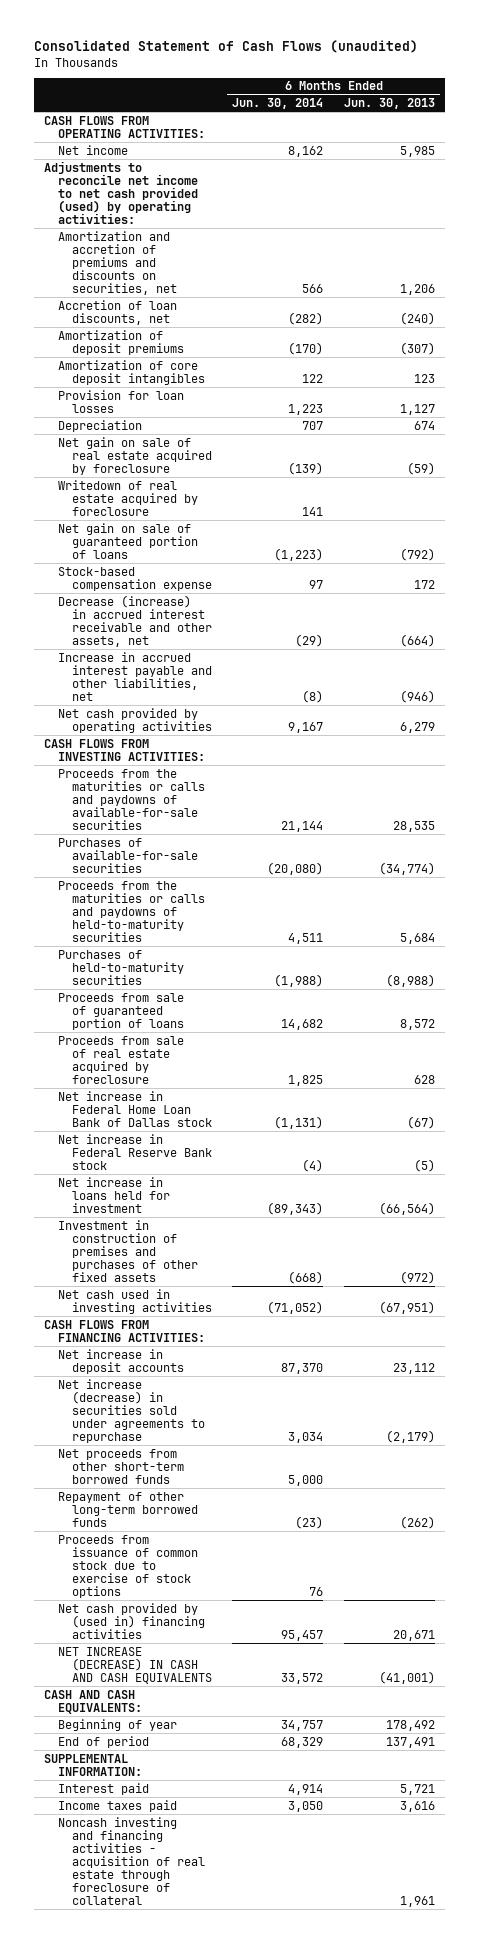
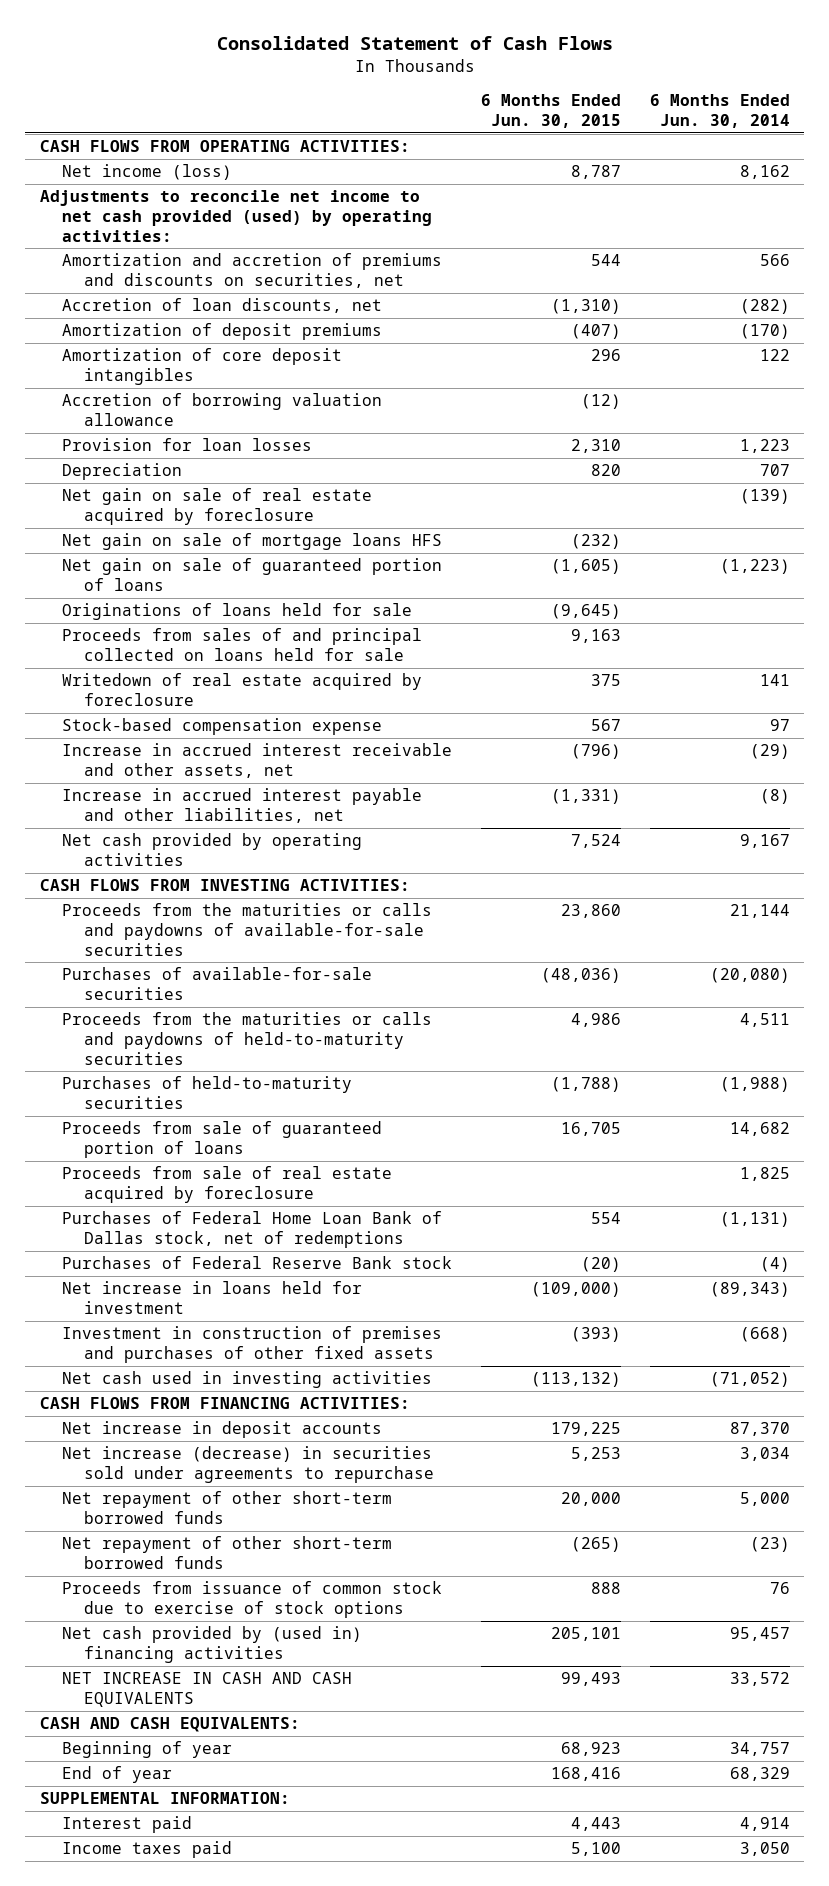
- Consolidated Statement of Cash Flows (unaudited)
+ Consolidated Statement of Cash Flows
- | 6 Months Ended Jun. 30, 2014 | 6 Months Ended Jun. 30, 2013
+ | 6 Months Ended Jun. 30, 2015 | 6 Months Ended Jun. 30, 2014
- Net income | 8,162 | 5,985
+ Net income (loss) | 8,787 | 8,162
+ Accretion of borrowing valuation allowance | (12) |
+ Net gain on sale of mortgage loans HFS | (232) |
+ Originations of loans held for sale | (9,645) |
+ Proceeds from sales of and principal collected on loans held for sale | 9,163 |
moved down: Writedown of real estate acquired by foreclosure | 375 | 141
- Decrease (increase) in accrued interest receivable and other assets, net | (29) | (664)
+ Increase in accrued interest receivable and other assets, net | (796) | (29)
- Net increase in Federal Home Loan Bank of Dallas stock | (1,131) | (67)
- Net increase in Federal Reserve Bank stock | (4) | (5)
+ Purchases of Federal Home Loan Bank of Dallas stock, net of redemptions | 554 | (1,131)
+ Purchases of Federal Reserve Bank stock | (20) | (4)
- Net proceeds from other short-term borrowed funds | 5,000 |
- Repayment of other long-term borrowed funds | (23) | (262)
+ Net repayment of other short-term borrowed funds | 20,000 | 5,000
+ Net repayment of other short-term borrowed funds | (265) | (23)
- NET INCREASE (DECREASE) IN CASH AND CASH EQUIVALENTS | 33,572 | (41,001)
+ NET INCREASE IN CASH AND CASH EQUIVALENTS | 99,493 | 33,572
- End of period | 68,329 | 137,491
+ End of year | 168,416 | 68,329
- Noncash investing and financing activities - acquisition of real estate through foreclosure of collateral | | 1,961

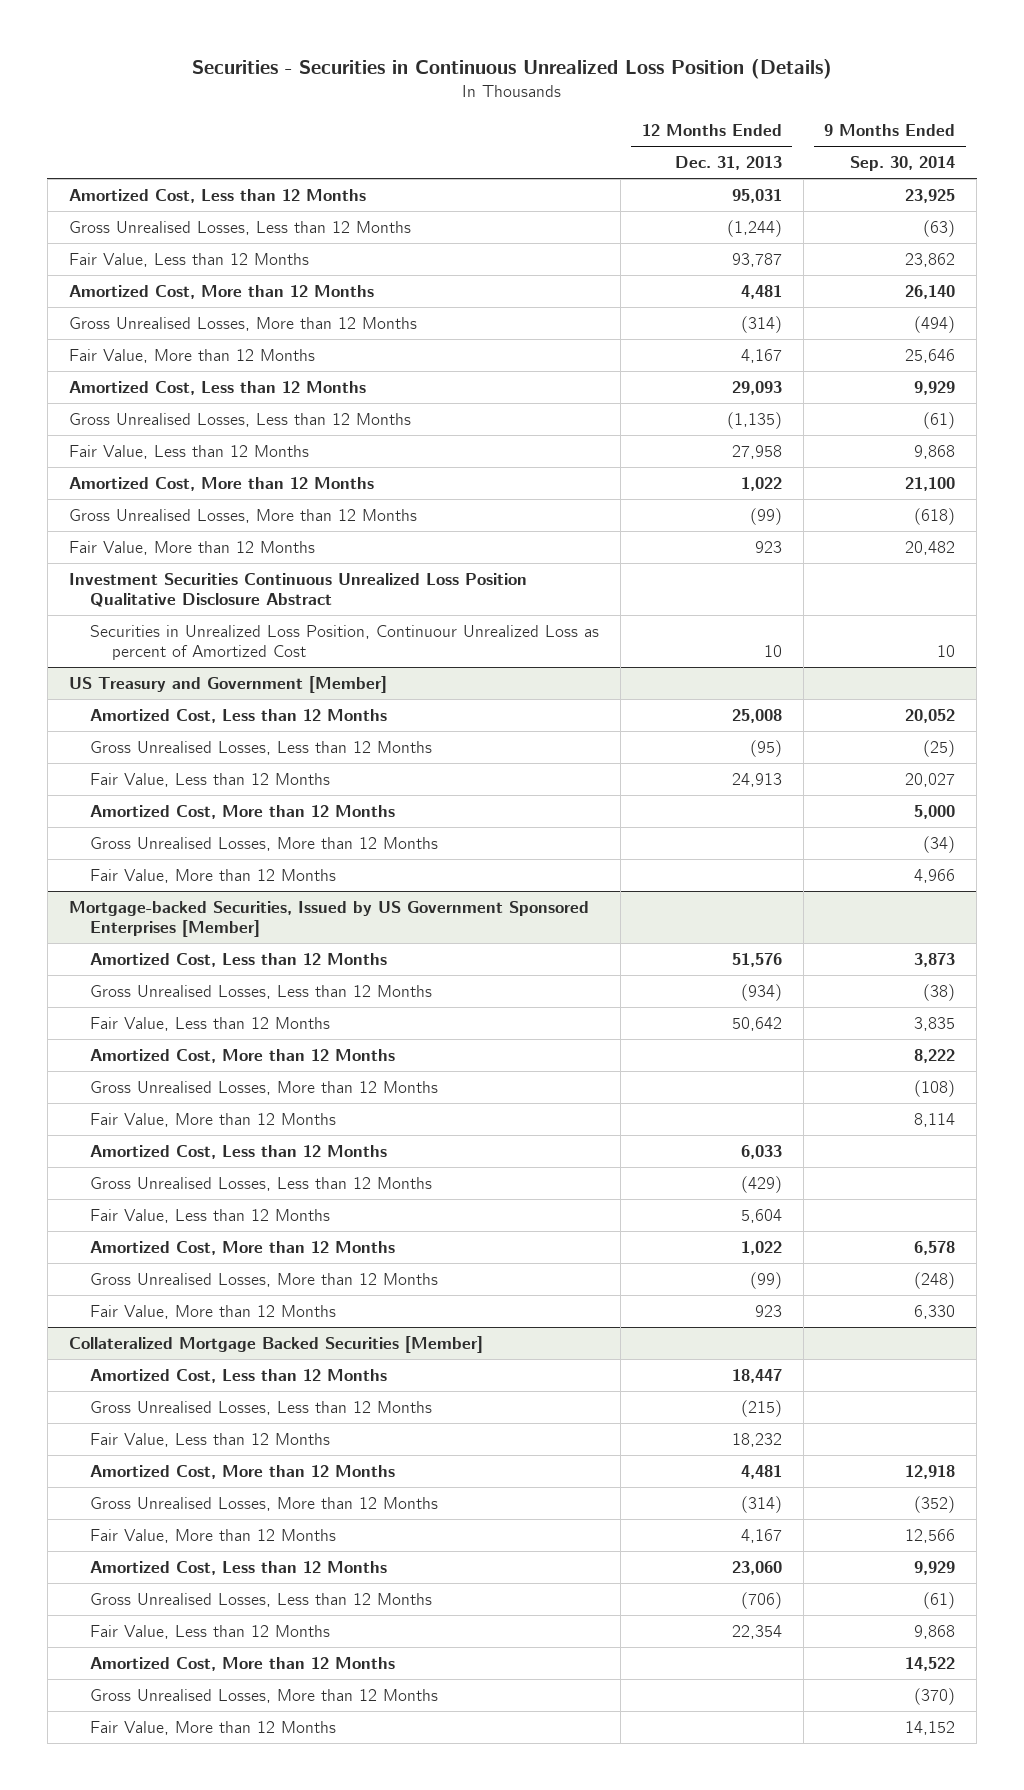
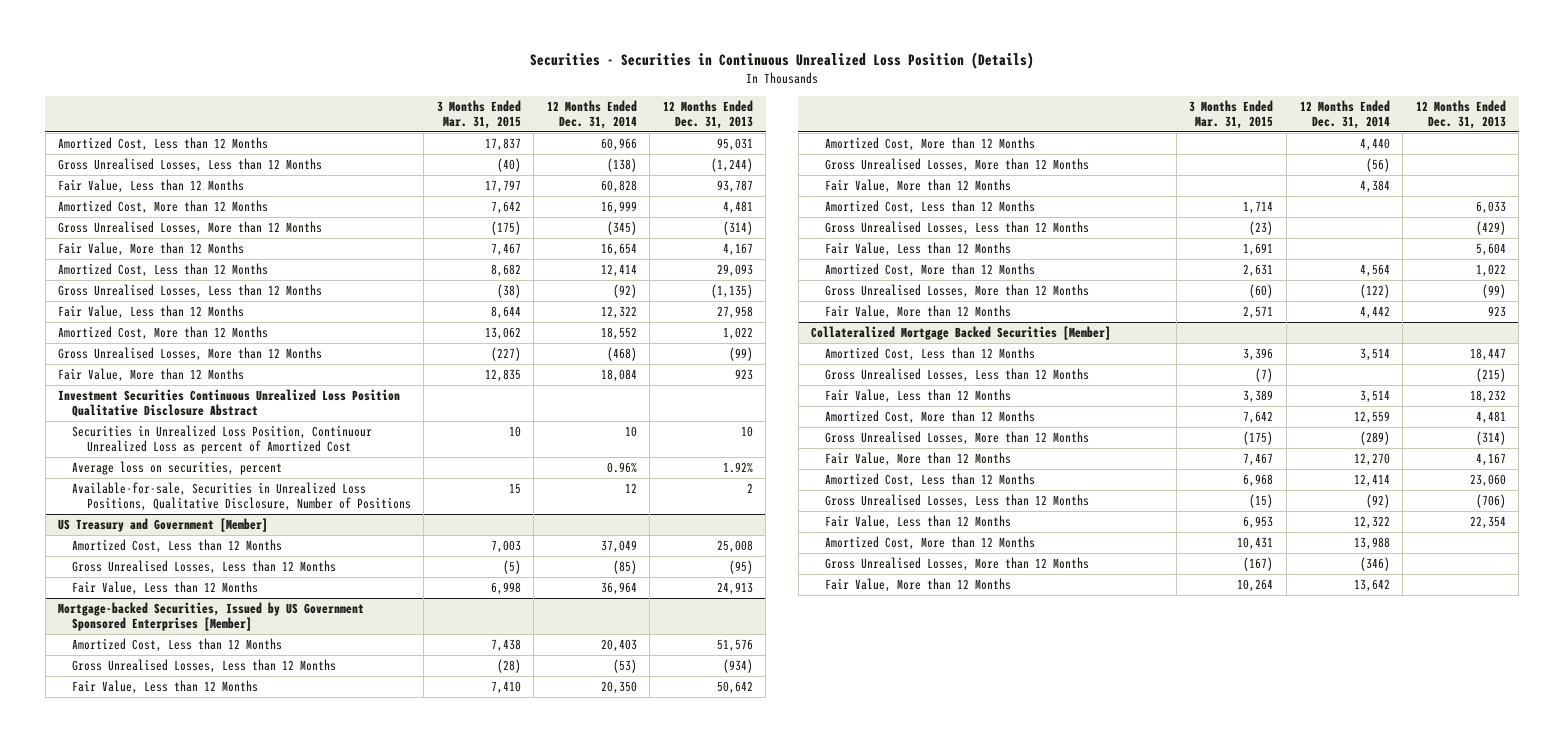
- | 12 Months Ended Dec. 31, 2013 | 9 Months Ended Sep. 30, 2014
+ | 3 Months Ended Mar. 31, 2015 | 12 Months Ended Dec. 31, 2014 | 12 Months Ended Dec. 31, 2013
+ Average loss on securities, percent | | 0.96% | 1.92%
+ Available-for-sale, Securities in Unrealized Loss Positions, Qualitative Disclosure, Number of Positions | 15 | 12 | 2
@ US Treasury and Government [Member]
- Amortized Cost, More than 12 Months | | 5,000
- Gross Unrealised Losses, More than 12 Months | | (34)
- Fair Value, More than 12 Months | | 4,966

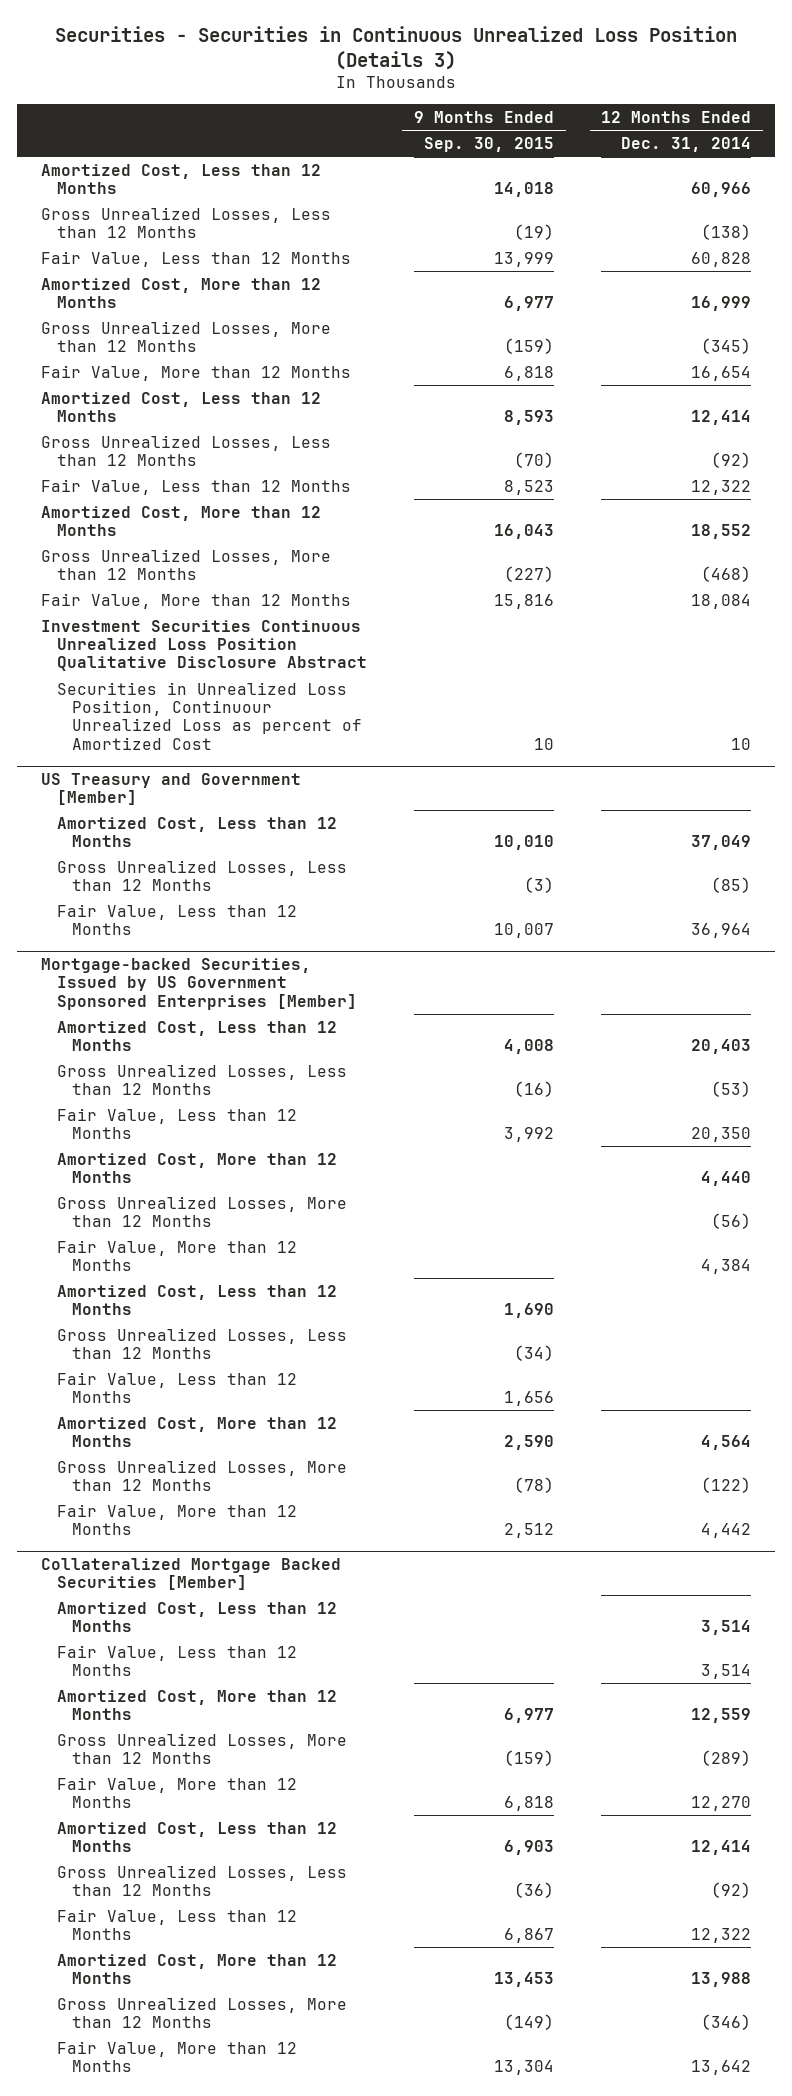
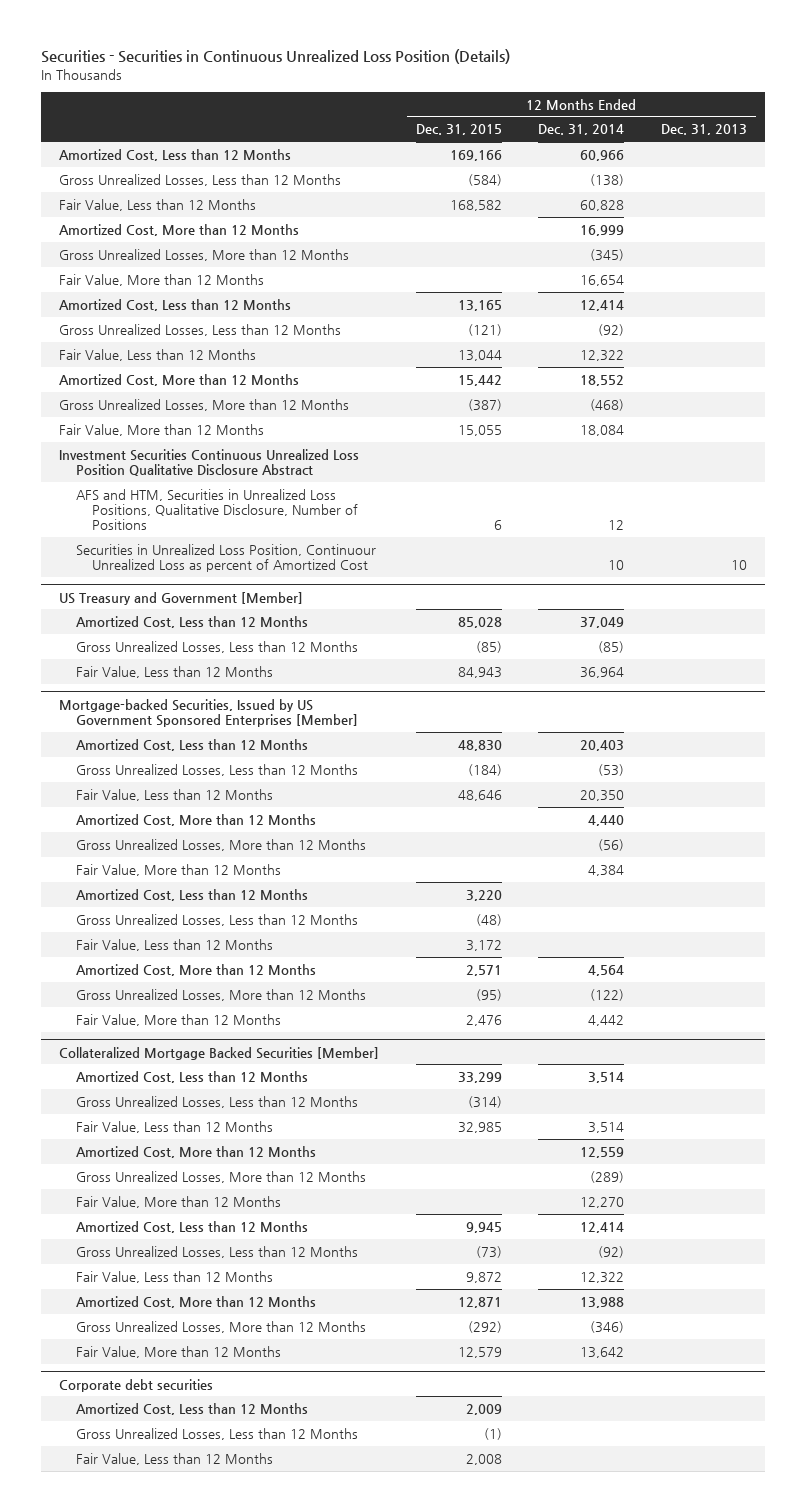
- Securities - Securities in Continuous Unrealized Loss Position (Details 3)
+ Securities - Securities in Continuous Unrealized Loss Position (Details)
- | 9 Months Ended Sep. 30, 2015 | 12 Months Ended Dec. 31, 2014
+ | 12 Months Ended Dec. 31, 2015 | 12 Months Ended Dec. 31, 2014 | 12 Months Ended Dec. 31, 2013
+ AFS and HTM, Securities in Unrealized Loss Positions, Qualitative Disclosure, Number of Positions | 6 | 12 |
@ Collateralized Mortgage Backed Securities [Member]
+ Gross Unrealized Losses, Less than 12 Months | (314) | |
+ Corporate debt securities
+ Amortized Cost, Less than 12 Months | 2,009 | |
+ Gross Unrealized Losses, Less than 12 Months | (1) | |
+ Fair Value, Less than 12 Months | 2,008 | |

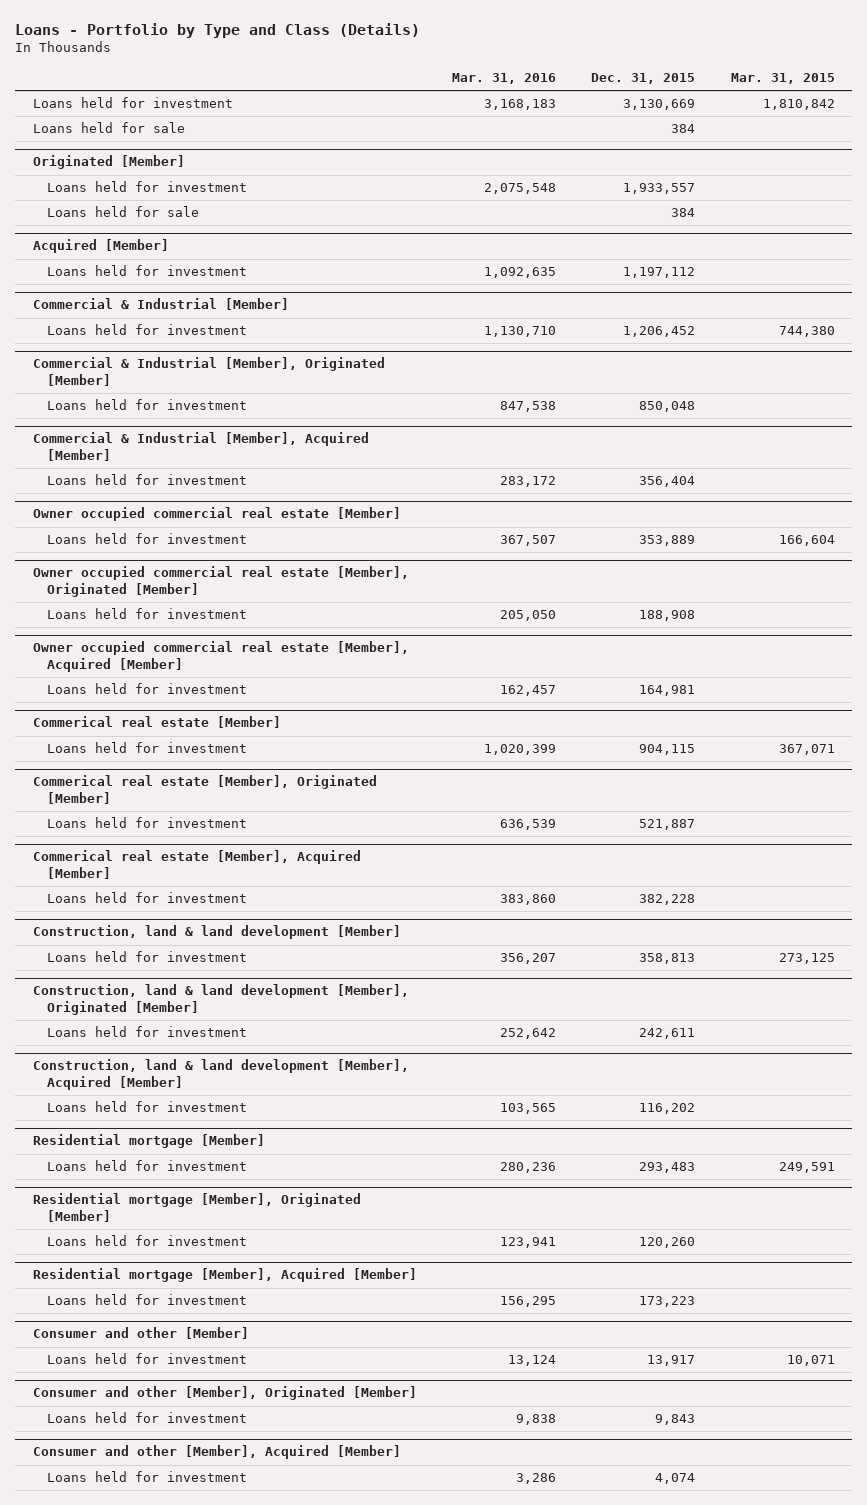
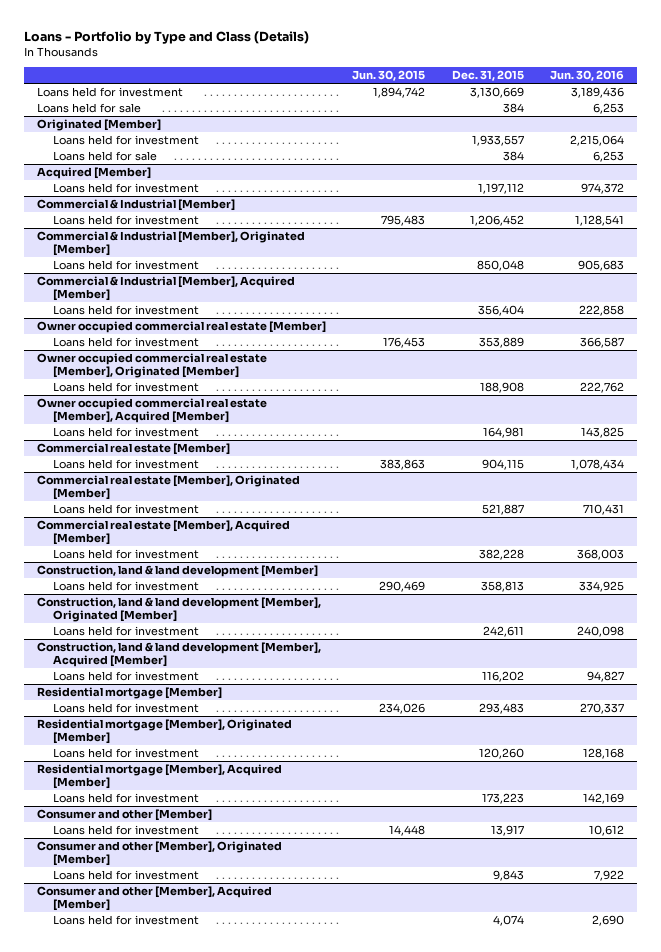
- | Mar. 31, 2016 | Dec. 31, 2015 | Mar. 31, 2015
+ | Jun. 30, 2015 | Dec. 31, 2015 | Jun. 30, 2016
- Commerical real estate [Member]
+ Commercial real estate [Member]
- Commerical real estate [Member], Originated [Member]
+ Commercial real estate [Member], Originated [Member]
- Commerical real estate [Member], Acquired [Member]
+ Commercial real estate [Member], Acquired [Member]

